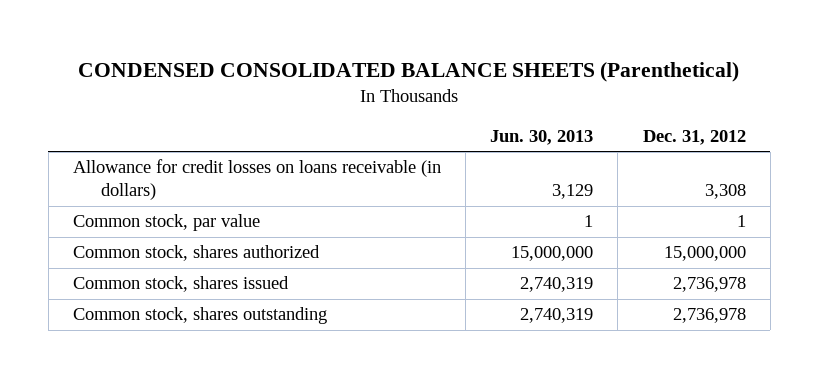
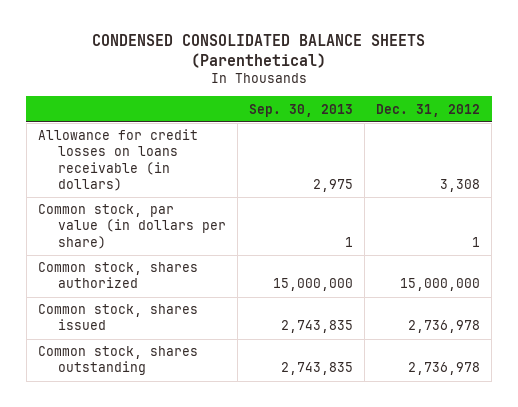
- | Jun. 30, 2013 | Dec. 31, 2012
+ | Sep. 30, 2013 | Dec. 31, 2012
- Common stock, par value | 1 | 1
+ Common stock, par value (in dollars per share) | 1 | 1

